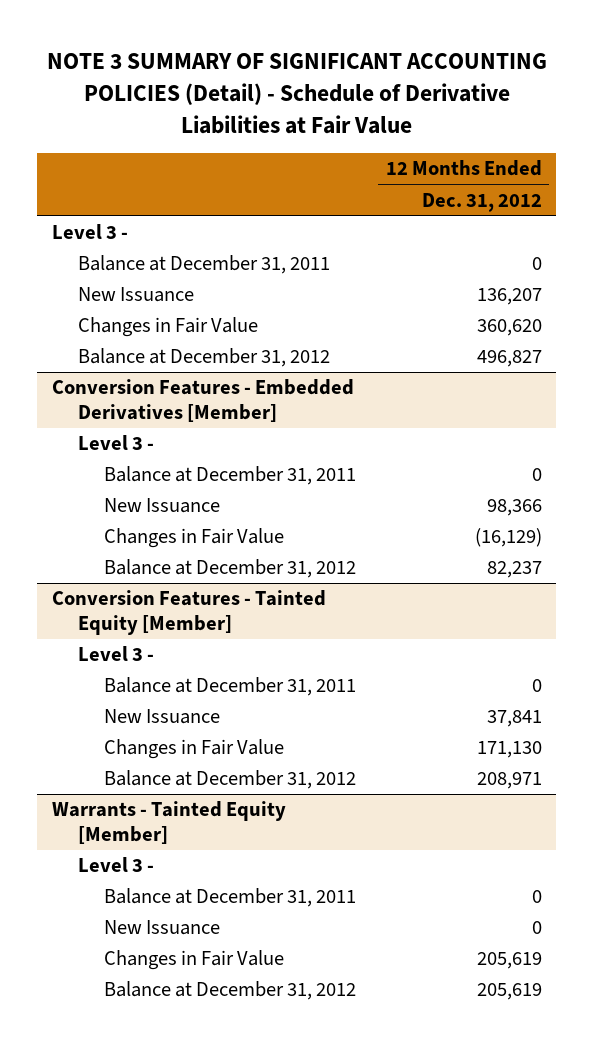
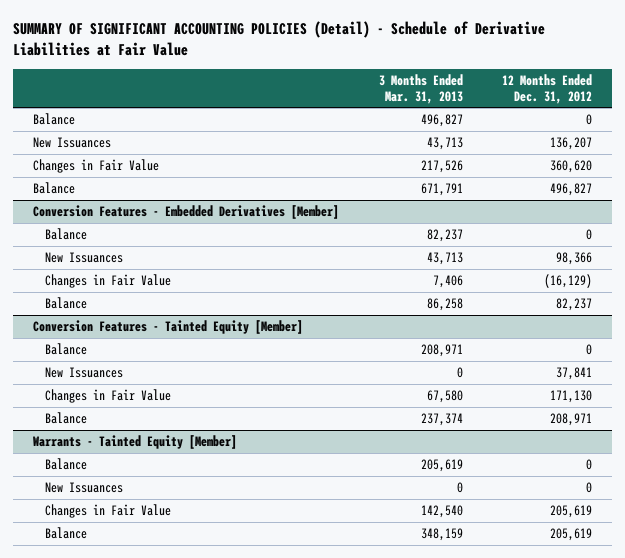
- NOTE 3 SUMMARY OF SIGNIFICANT ACCOUNTING POLICIES (Detail) - Schedule of Derivative Liabilities at Fair Value
+ SUMMARY OF SIGNIFICANT ACCOUNTING POLICIES (Detail) - Schedule of Derivative Liabilities at Fair Value
- | 12 Months Ended Dec. 31, 2012
+ | 3 Months Ended Mar. 31, 2013 | 12 Months Ended Dec. 31, 2012
- Level 3 -
- Balance at December 31, 2011 | 0
- New Issuance | 136,207
+ Balance | 496,827 | 0
+ New Issuances | 43,713 | 136,207
- Balance at December 31, 2012 | 496,827
+ Balance | 671,791 | 496,827
@ Conversion Features - Embedded Derivatives [Member]
- Level 3 -
- Balance at December 31, 2011 | 0
- New Issuance | 98,366
+ Balance | 82,237 | 0
+ New Issuances | 43,713 | 98,366
- Balance at December 31, 2012 | 82,237
+ Balance | 86,258 | 82,237
@ Conversion Features - Tainted Equity [Member]
- Level 3 -
- Balance at December 31, 2011 | 0
- New Issuance | 37,841
+ Balance | 208,971 | 0
+ New Issuances | 0 | 37,841
- Balance at December 31, 2012 | 208,971
+ Balance | 237,374 | 208,971
@ Warrants - Tainted Equity [Member]
- Level 3 -
- Balance at December 31, 2011 | 0
- New Issuance | 0
+ Balance | 205,619 | 0
+ New Issuances | 0 | 0
- Balance at December 31, 2012 | 205,619
+ Balance | 348,159 | 205,619

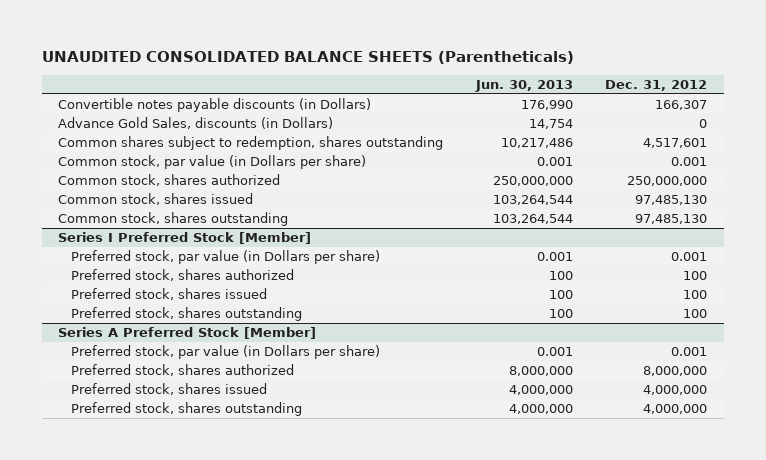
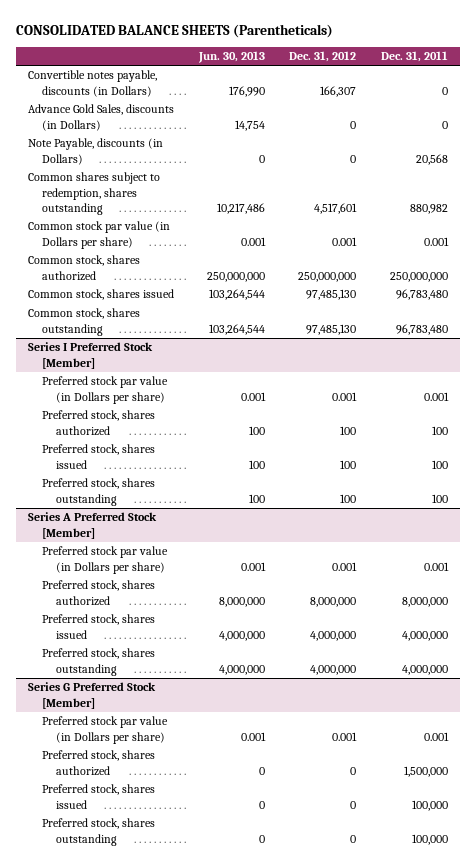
- UNAUDITED CONSOLIDATED BALANCE SHEETS (Parentheticals)
+ CONSOLIDATED BALANCE SHEETS (Parentheticals)
- | Jun. 30, 2013 | Dec. 31, 2012
+ | Jun. 30, 2013 | Dec. 31, 2012 | Dec. 31, 2011
- Convertible notes payable discounts (in Dollars) | 176,990 | 166,307
+ Convertible notes payable, discounts (in Dollars) | 176,990 | 166,307 | 0
+ Note Payable, discounts (in Dollars) | 0 | 0 | 20,568
- Common stock, par value (in Dollars per share) | 0.001 | 0.001
+ Common stock par value (in Dollars per share) | 0.001 | 0.001 | 0.001
@ Series I Preferred Stock [Member]
- Preferred stock, par value (in Dollars per share) | 0.001 | 0.001
+ Preferred stock par value (in Dollars per share) | 0.001 | 0.001 | 0.001
@ Series A Preferred Stock [Member]
- Preferred stock, par value (in Dollars per share) | 0.001 | 0.001
+ Preferred stock par value (in Dollars per share) | 0.001 | 0.001 | 0.001
+ Series G Preferred Stock [Member]
+ Preferred stock par value (in Dollars per share) | 0.001 | 0.001 | 0.001
+ Preferred stock, shares authorized | 0 | 0 | 1,500,000
+ Preferred stock, shares issued | 0 | 0 | 100,000
+ Preferred stock, shares outstanding | 0 | 0 | 100,000

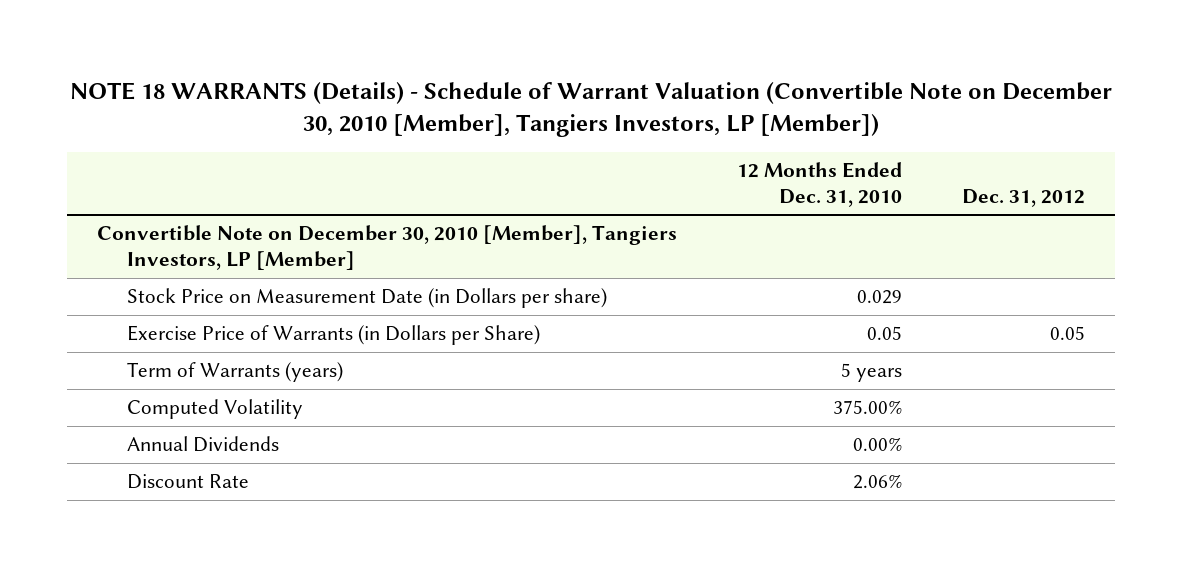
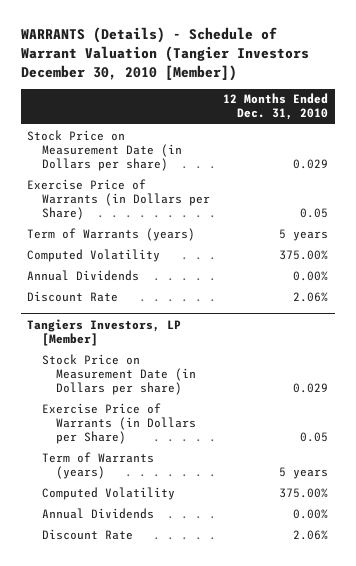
- NOTE 18 WARRANTS (Details) - Schedule of Warrant Valuation (Convertible Note on December 30, 2010 [Member], Tangiers Investors, LP [Member])
+ WARRANTS (Details) - Schedule of Warrant Valuation (Tangier Investors December 30, 2010 [Member])
- | 12 Months Ended Dec. 31, 2010 | Dec. 31, 2012
+ | 12 Months Ended Dec. 31, 2010
- Convertible Note on December 30, 2010 [Member], Tangiers Investors, LP [Member]
+ Tangiers Investors, LP [Member]
+ Stock Price on Measurement Date (in Dollars per share) | 0.029
+ Exercise Price of Warrants (in Dollars per Share) | 0.05
+ Term of Warrants (years) | 5 years
+ Computed Volatility | 375.00%
+ Annual Dividends | 0.00%
+ Discount Rate | 2.06%

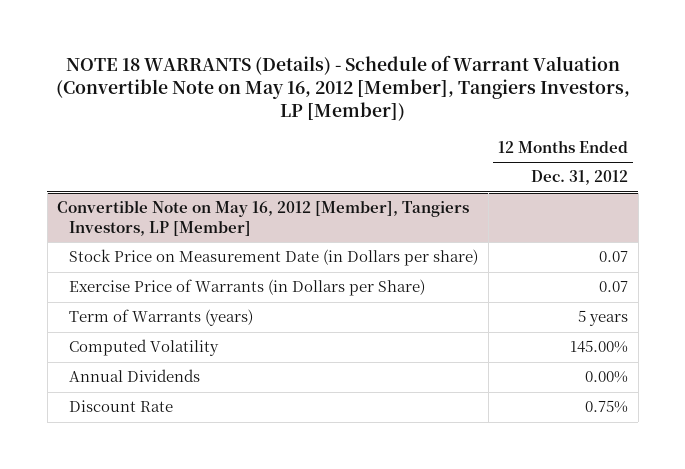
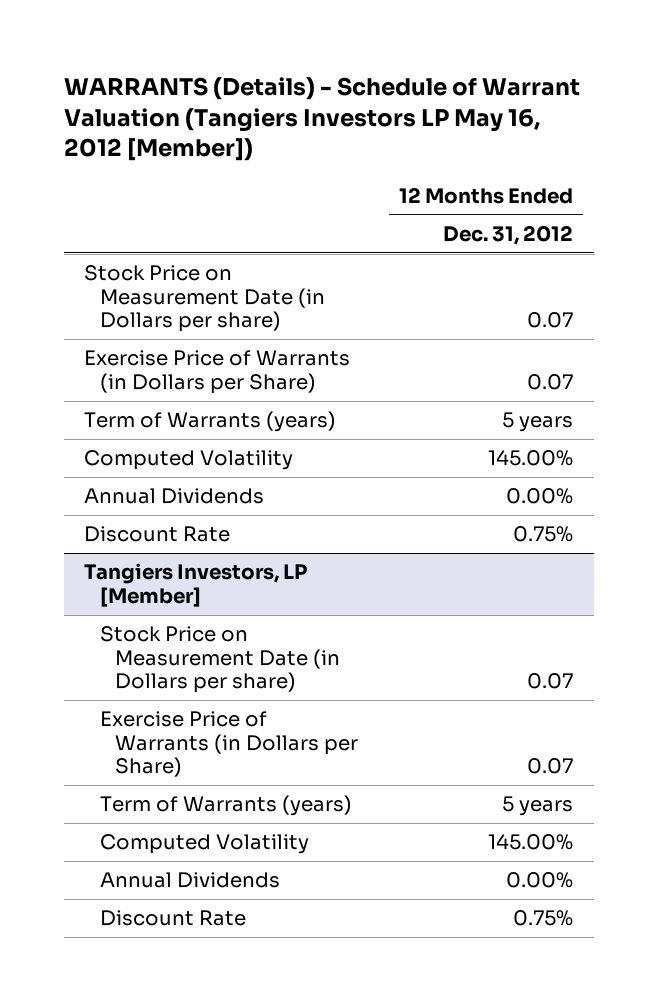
- NOTE 18 WARRANTS (Details) - Schedule of Warrant Valuation (Convertible Note on May 16, 2012 [Member], Tangiers Investors, LP [Member])
+ WARRANTS (Details) - Schedule of Warrant Valuation (Tangiers Investors LP May 16, 2012 [Member])
- Convertible Note on May 16, 2012 [Member], Tangiers Investors, LP [Member]
+ Tangiers Investors, LP [Member]
+ Stock Price on Measurement Date (in Dollars per share) | 0.07
+ Exercise Price of Warrants (in Dollars per Share) | 0.07
+ Term of Warrants (years) | 5 years
+ Computed Volatility | 145.00%
+ Annual Dividends | 0.00%
+ Discount Rate | 0.75%

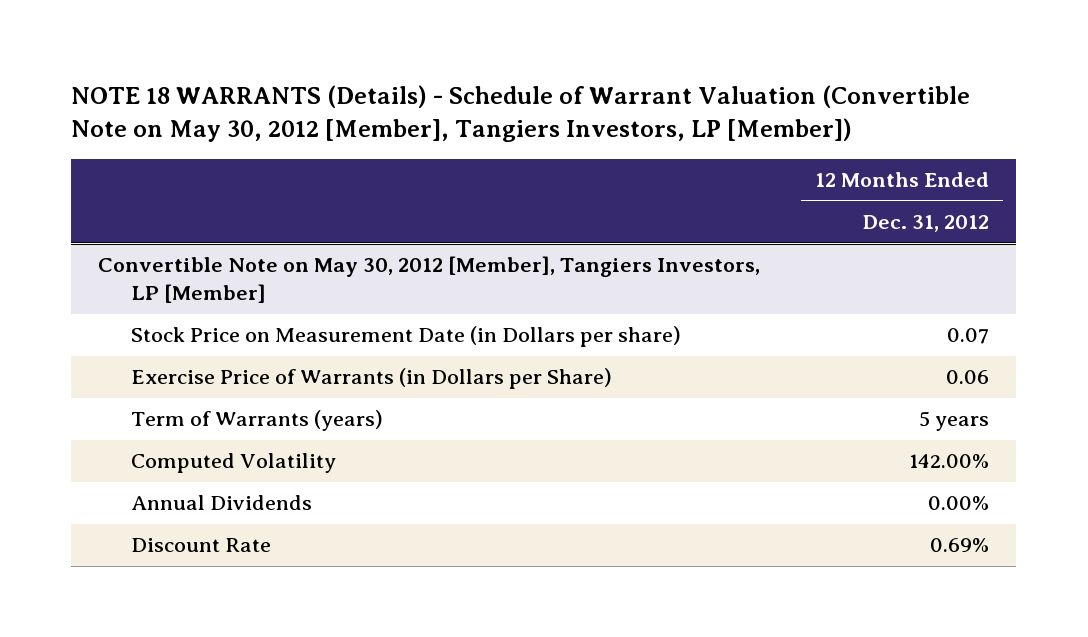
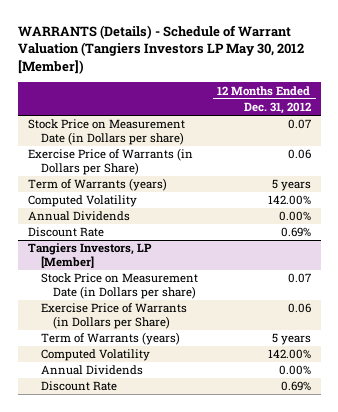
- NOTE 18 WARRANTS (Details) - Schedule of Warrant Valuation (Convertible Note on May 30, 2012 [Member], Tangiers Investors, LP [Member])
+ WARRANTS (Details) - Schedule of Warrant Valuation (Tangiers Investors LP May 30, 2012 [Member])
- Convertible Note on May 30, 2012 [Member], Tangiers Investors, LP [Member]
+ Tangiers Investors, LP [Member]
+ Stock Price on Measurement Date (in Dollars per share) | 0.07
+ Exercise Price of Warrants (in Dollars per Share) | 0.06
+ Term of Warrants (years) | 5 years
+ Computed Volatility | 142.00%
+ Annual Dividends | 0.00%
+ Discount Rate | 0.69%

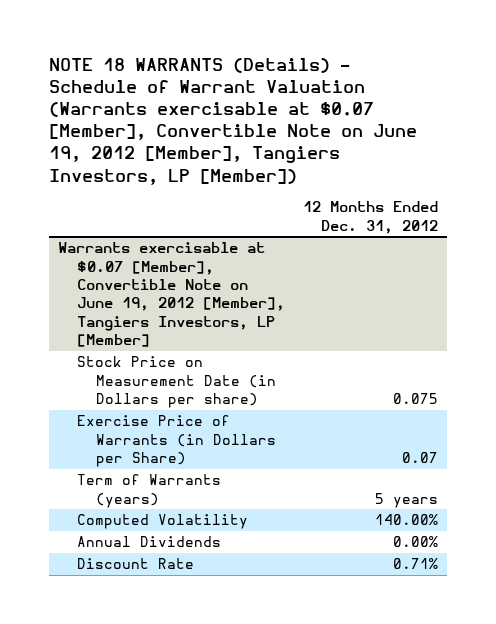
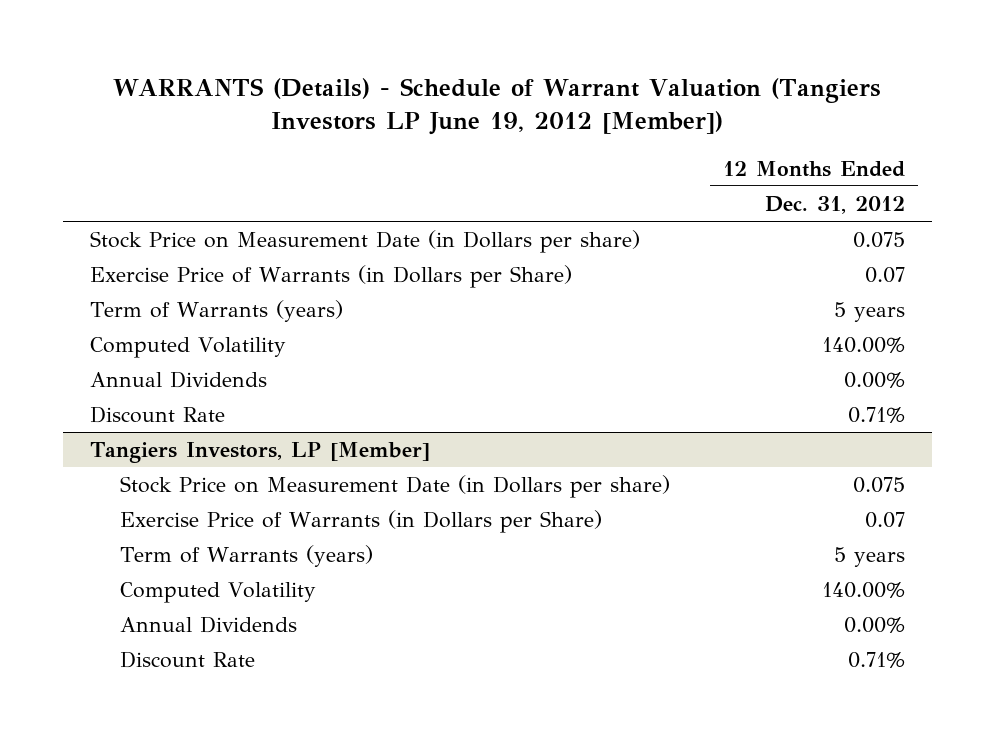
- NOTE 18 WARRANTS (Details) - Schedule of Warrant Valuation (Warrants exercisable at $0.07 [Member], Convertible Note on June 19, 2012 [Member], Tangiers Investors, LP [Member])
+ WARRANTS (Details) - Schedule of Warrant Valuation (Tangiers Investors LP June 19, 2012 [Member])
- Warrants exercisable at $0.07 [Member], Convertible Note on June 19, 2012 [Member], Tangiers Investors, LP [Member]
+ Tangiers Investors, LP [Member]
+ Stock Price on Measurement Date (in Dollars per share) | 0.075
+ Exercise Price of Warrants (in Dollars per Share) | 0.07
+ Term of Warrants (years) | 5 years
+ Computed Volatility | 140.00%
+ Annual Dividends | 0.00%
+ Discount Rate | 0.71%

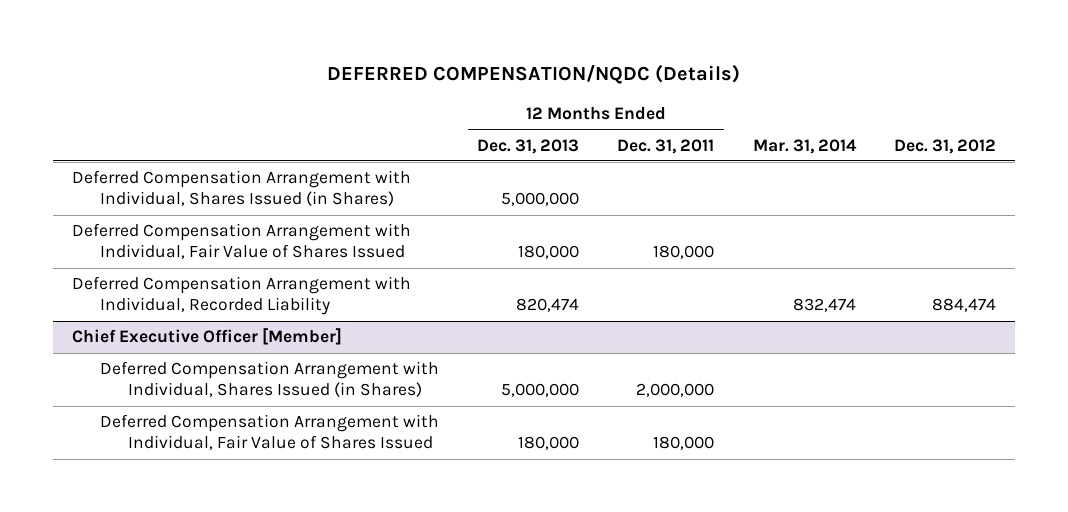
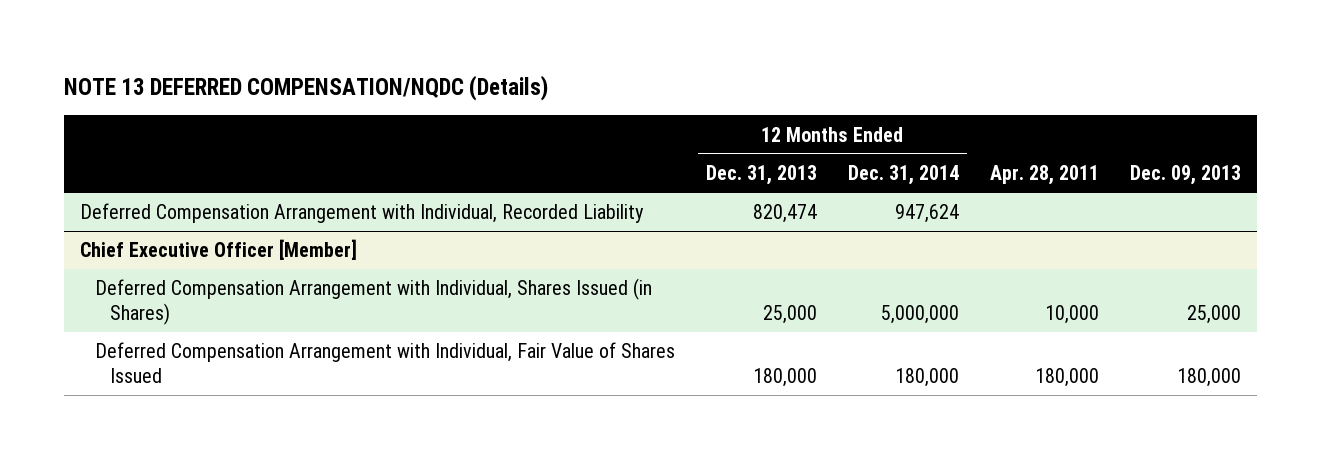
- DEFERRED COMPENSATION/NQDC (Details)
+ NOTE 13 DEFERRED COMPENSATION/NQDC (Details)
- | 12 Months Ended Dec. 31, 2013 | 12 Months Ended Dec. 31, 2011 | Mar. 31, 2014 | Dec. 31, 2012
+ | 12 Months Ended Dec. 31, 2013 | 12 Months Ended Dec. 31, 2014 | Apr. 28, 2011 | Dec. 09, 2013
- Deferred Compensation Arrangement with Individual, Shares Issued (in Shares) | 5,000,000 | | |
- Deferred Compensation Arrangement with Individual, Fair Value of Shares Issued | 180,000 | 180,000 | |
@ Chief Executive Officer [Member]
- Deferred Compensation Arrangement with Individual, Shares Issued (in Shares) | 5,000,000 | 2,000,000 | |
+ Deferred Compensation Arrangement with Individual, Shares Issued (in Shares) | 25,000 | 5,000,000 | 10,000 | 25,000

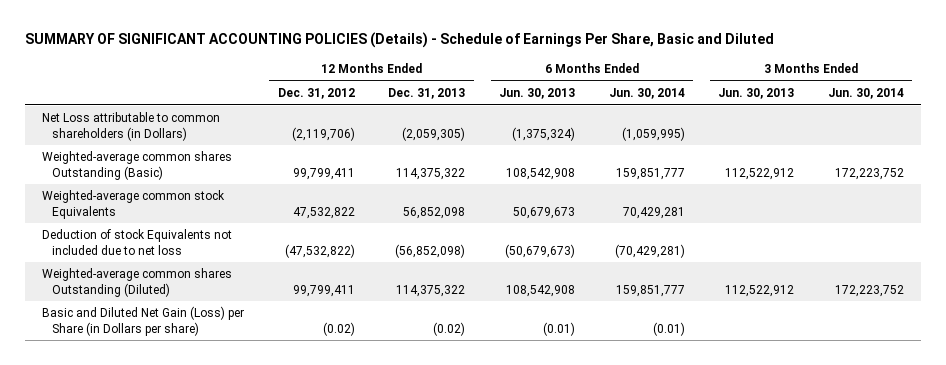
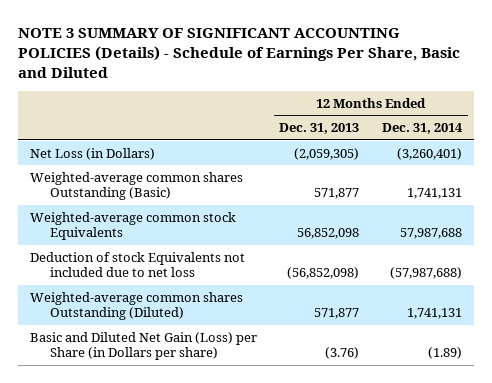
- SUMMARY OF SIGNIFICANT ACCOUNTING POLICIES (Details) - Schedule of Earnings Per Share, Basic and Diluted
+ NOTE 3 SUMMARY OF SIGNIFICANT ACCOUNTING POLICIES (Details) - Schedule of Earnings Per Share, Basic and Diluted
- | 12 Months Ended Dec. 31, 2012 | 12 Months Ended Dec. 31, 2013 | 6 Months Ended Jun. 30, 2013 | 6 Months Ended Jun. 30, 2014 | 3 Months Ended Jun. 30, 2013 | 3 Months Ended Jun. 30, 2014
+ | 12 Months Ended Dec. 31, 2013 | 12 Months Ended Dec. 31, 2014
- Net Loss attributable to common shareholders (in Dollars) | (2,119,706) | (2,059,305) | (1,375,324) | (1,059,995) | |
- Weighted-average common shares Outstanding (Basic) | 99,799,411 | 114,375,322 | 108,542,908 | 159,851,777 | 112,522,912 | 172,223,752
+ Net Loss (in Dollars) | (2,059,305) | (3,260,401)
+ Weighted-average common shares Outstanding (Basic) | 571,877 | 1,741,131
- Weighted-average common shares Outstanding (Diluted) | 99,799,411 | 114,375,322 | 108,542,908 | 159,851,777 | 112,522,912 | 172,223,752
- Basic and Diluted Net Gain (Loss) per Share (in Dollars per share) | (0.02) | (0.02) | (0.01) | (0.01) | |
+ Weighted-average common shares Outstanding (Diluted) | 571,877 | 1,741,131
+ Basic and Diluted Net Gain (Loss) per Share (in Dollars per share) | (3.76) | (1.89)

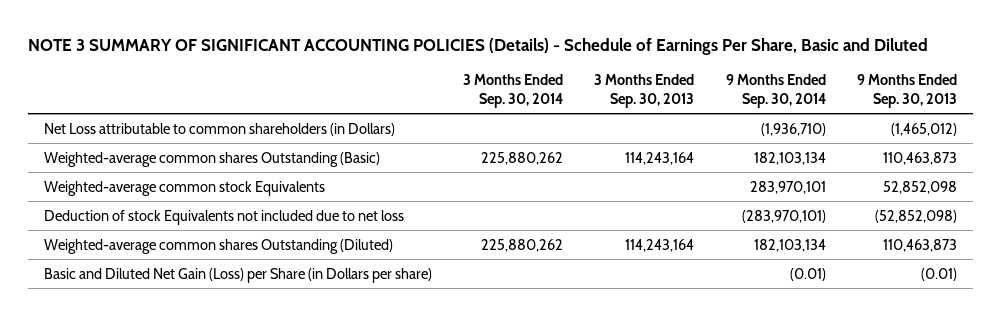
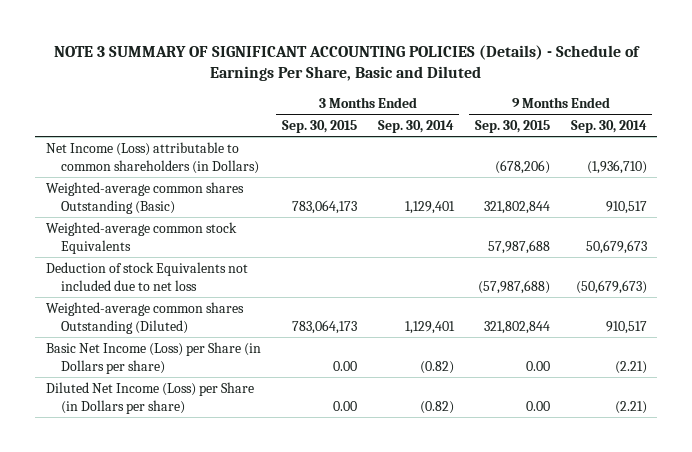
- | 3 Months Ended Sep. 30, 2014 | 3 Months Ended Sep. 30, 2013 | 9 Months Ended Sep. 30, 2014 | 9 Months Ended Sep. 30, 2013
+ | 3 Months Ended Sep. 30, 2015 | 3 Months Ended Sep. 30, 2014 | 9 Months Ended Sep. 30, 2015 | 9 Months Ended Sep. 30, 2014
- Net Loss attributable to common shareholders (in Dollars) | | | (1,936,710) | (1,465,012)
- Weighted-average common shares Outstanding (Basic) | 225,880,262 | 114,243,164 | 182,103,134 | 110,463,873
- Weighted-average common stock Equivalents | | | 283,970,101 | 52,852,098
- Deduction of stock Equivalents not included due to net loss | | | (283,970,101) | (52,852,098)
- Weighted-average common shares Outstanding (Diluted) | 225,880,262 | 114,243,164 | 182,103,134 | 110,463,873
- Basic and Diluted Net Gain (Loss) per Share (in Dollars per share) | | | (0.01) | (0.01)
+ Net Income (Loss) attributable to common shareholders (in Dollars) | | | (678,206) | (1,936,710)
+ Weighted-average common shares Outstanding (Basic) | 783,064,173 | 1,129,401 | 321,802,844 | 910,517
+ Weighted-average common stock Equivalents | | | 57,987,688 | 50,679,673
+ Deduction of stock Equivalents not included due to net loss | | | (57,987,688) | (50,679,673)
+ Weighted-average common shares Outstanding (Diluted) | 783,064,173 | 1,129,401 | 321,802,844 | 910,517
+ Basic Net Income (Loss) per Share (in Dollars per share) | 0.00 | (0.82) | 0.00 | (2.21)
+ Diluted Net Income (Loss) per Share (in Dollars per share) | 0.00 | (0.82) | 0.00 | (2.21)

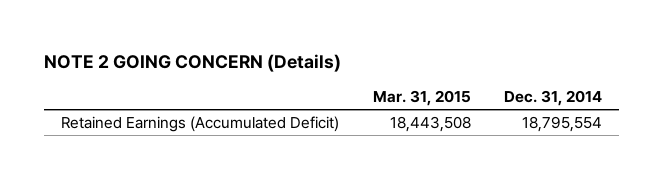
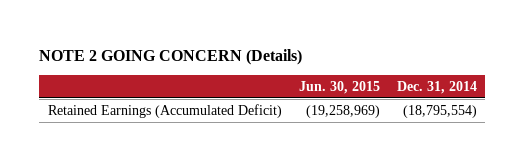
- | Mar. 31, 2015 | Dec. 31, 2014
+ | Jun. 30, 2015 | Dec. 31, 2014
- Retained Earnings (Accumulated Deficit) | 18,443,508 | 18,795,554
+ Retained Earnings (Accumulated Deficit) | (19,258,969) | (18,795,554)

